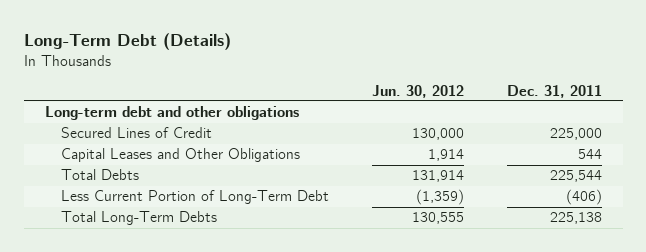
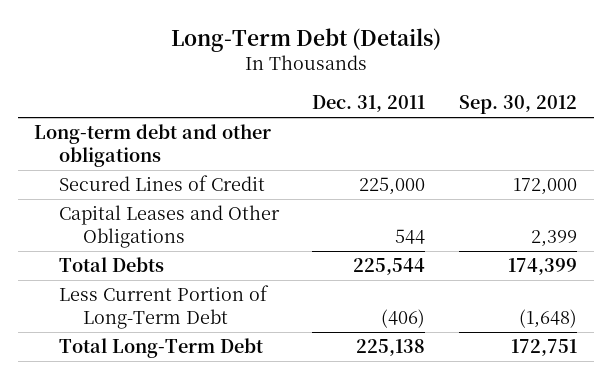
- | Jun. 30, 2012 | Dec. 31, 2011
+ | Dec. 31, 2011 | Sep. 30, 2012
- Total Long-Term Debts | 130,555 | 225,138
+ Total Long-Term Debt | 225,138 | 172,751

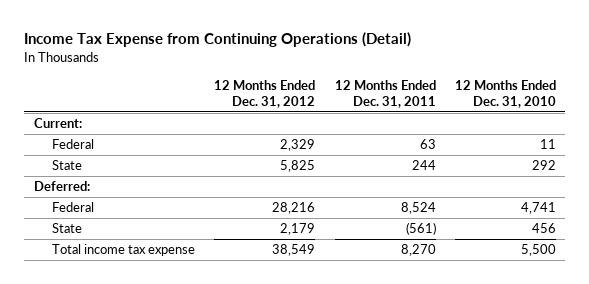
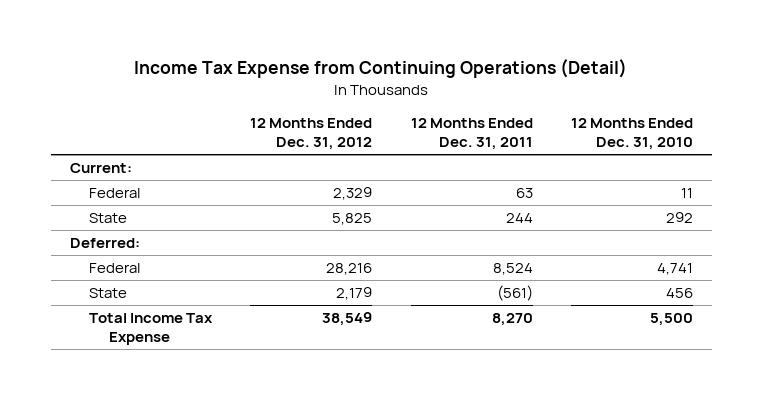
- Total income tax expense | 38,549 | 8,270 | 5,500
+ Total Income Tax Expense | 38,549 | 8,270 | 5,500

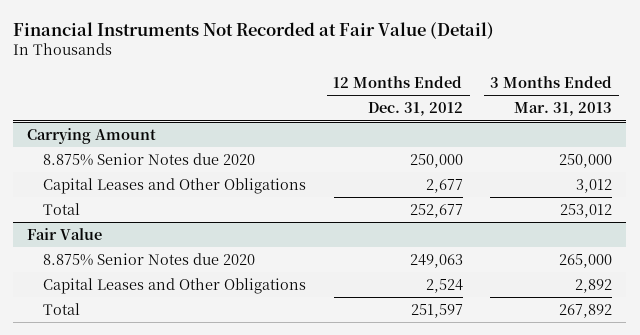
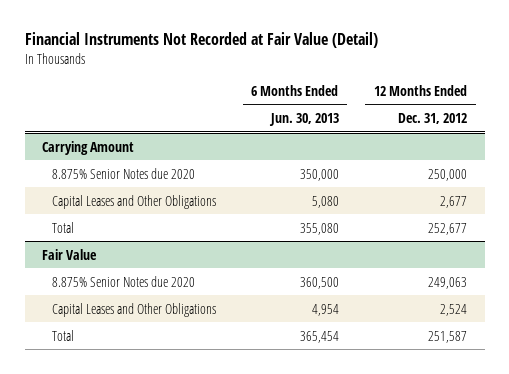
- | 12 Months Ended Dec. 31, 2012 | 3 Months Ended Mar. 31, 2013
+ | 6 Months Ended Jun. 30, 2013 | 12 Months Ended Dec. 31, 2012
@ Fair Value
- Total | 251,597 | 267,892
+ Total | 365,454 | 251,587

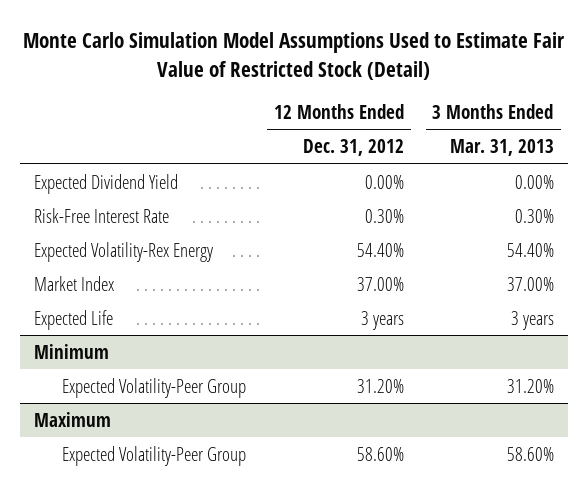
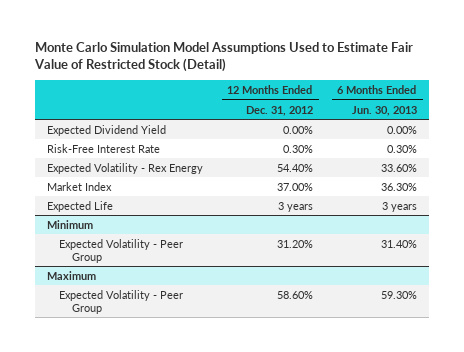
- | 12 Months Ended Dec. 31, 2012 | 3 Months Ended Mar. 31, 2013
+ | 12 Months Ended Dec. 31, 2012 | 6 Months Ended Jun. 30, 2013
- Expected Volatility-Rex Energy | 54.40% | 54.40%
+ Expected Volatility - Rex Energy | 54.40% | 33.60%
@ Minimum
- Expected Volatility-Peer Group | 31.20% | 31.20%
+ Expected Volatility - Peer Group | 31.20% | 31.40%
@ Maximum
- Expected Volatility-Peer Group | 58.60% | 58.60%
+ Expected Volatility - Peer Group | 58.60% | 59.30%

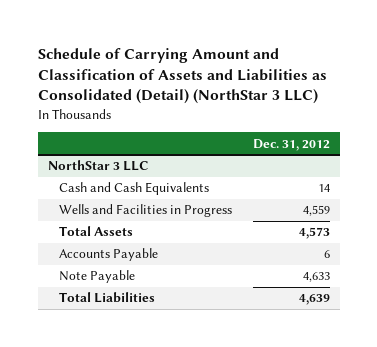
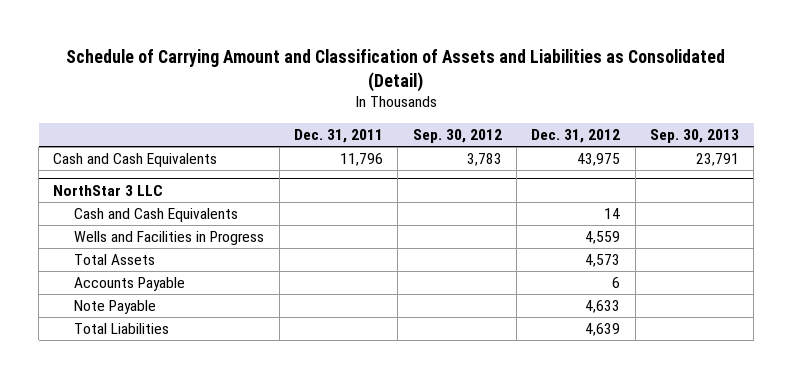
- Schedule of Carrying Amount and Classification of Assets and Liabilities as Consolidated (Detail) (NorthStar 3 LLC)
+ Schedule of Carrying Amount and Classification of Assets and Liabilities as Consolidated (Detail)
- | Dec. 31, 2012
+ | Dec. 31, 2011 | Sep. 30, 2012 | Dec. 31, 2012 | Sep. 30, 2013
+ Cash and Cash Equivalents | 11,796 | 3,783 | 43,975 | 23,791

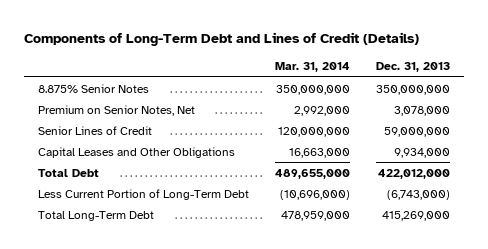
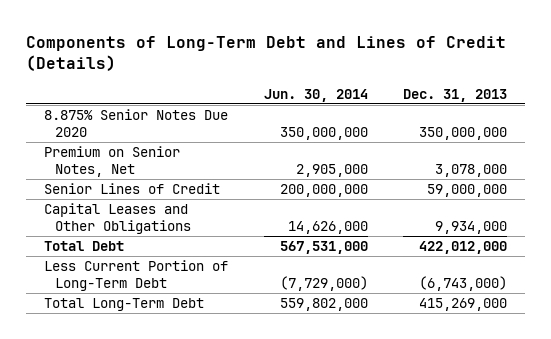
- | Mar. 31, 2014 | Dec. 31, 2013
+ | Jun. 30, 2014 | Dec. 31, 2013
- 8.875% Senior Notes | 350,000,000 | 350,000,000
+ 8.875% Senior Notes Due 2020 | 350,000,000 | 350,000,000

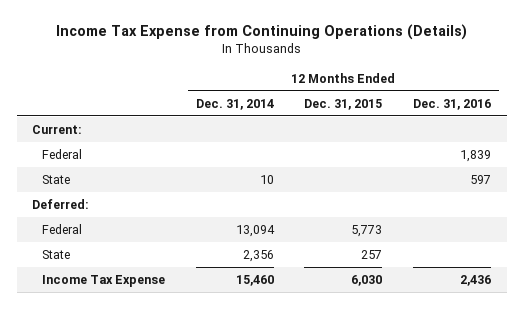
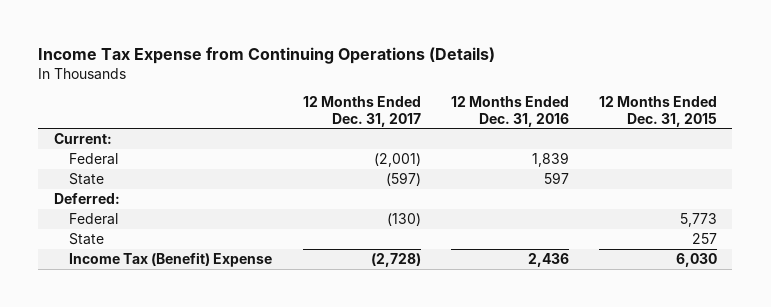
- | 12 Months Ended Dec. 31, 2014 | 12 Months Ended Dec. 31, 2015 | 12 Months Ended Dec. 31, 2016
+ | 12 Months Ended Dec. 31, 2017 | 12 Months Ended Dec. 31, 2016 | 12 Months Ended Dec. 31, 2015
- Income Tax Expense | 15,460 | 6,030 | 2,436
+ Income Tax (Benefit) Expense | (2,728) | 2,436 | 6,030

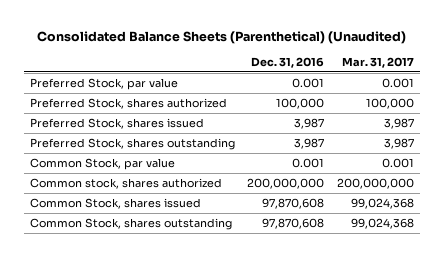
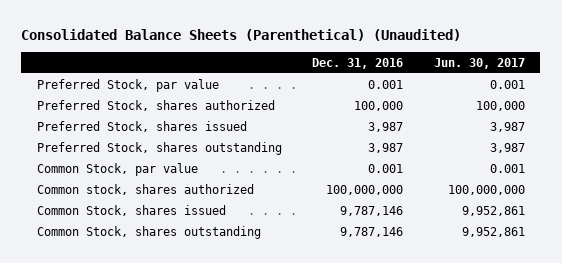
- | Dec. 31, 2016 | Mar. 31, 2017
+ | Dec. 31, 2016 | Jun. 30, 2017
- Common stock, shares authorized | 200,000,000 | 200,000,000
- Common Stock, shares issued | 97,870,608 | 99,024,368
- Common Stock, shares outstanding | 97,870,608 | 99,024,368
+ Common stock, shares authorized | 100,000,000 | 100,000,000
+ Common Stock, shares issued | 9,787,146 | 9,952,861
+ Common Stock, shares outstanding | 9,787,146 | 9,952,861

